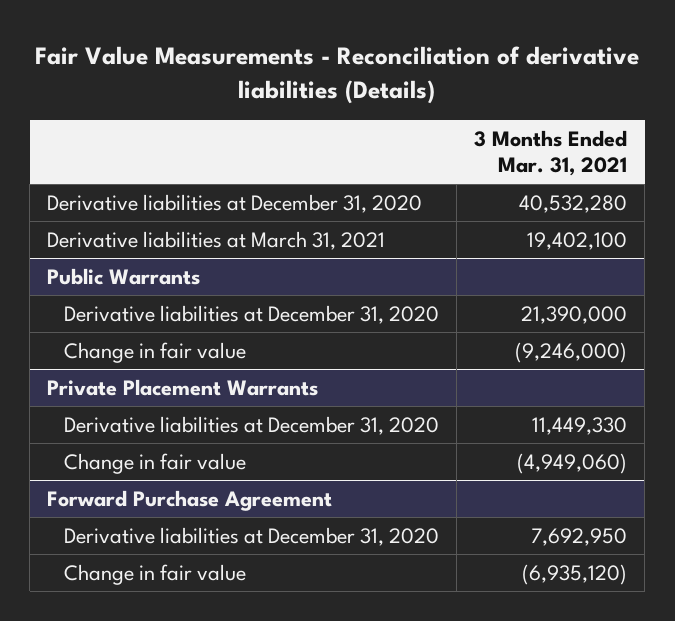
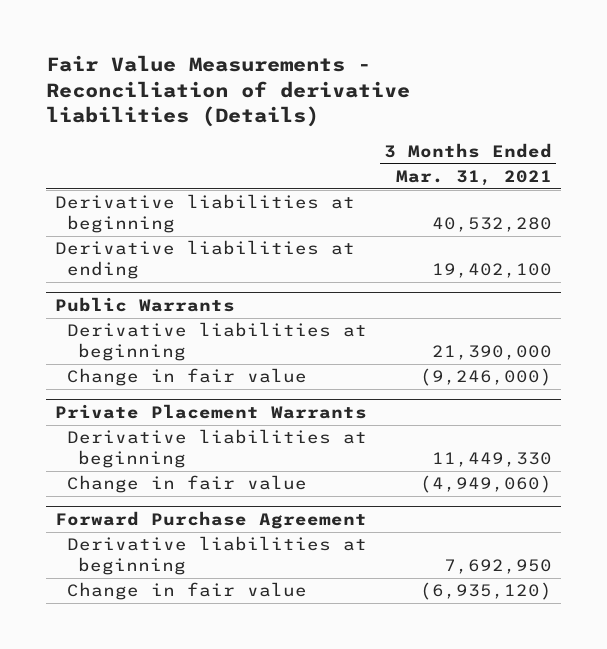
- Derivative liabilities at December 31, 2020 | 40,532,280
- Derivative liabilities at March 31, 2021 | 19,402,100
+ Derivative liabilities at beginning | 40,532,280
+ Derivative liabilities at ending | 19,402,100
@ Public Warrants
- Derivative liabilities at December 31, 2020 | 21,390,000
+ Derivative liabilities at beginning | 21,390,000
@ Private Placement Warrants
- Derivative liabilities at December 31, 2020 | 11,449,330
+ Derivative liabilities at beginning | 11,449,330
@ Forward Purchase Agreement
- Derivative liabilities at December 31, 2020 | 7,692,950
+ Derivative liabilities at beginning | 7,692,950

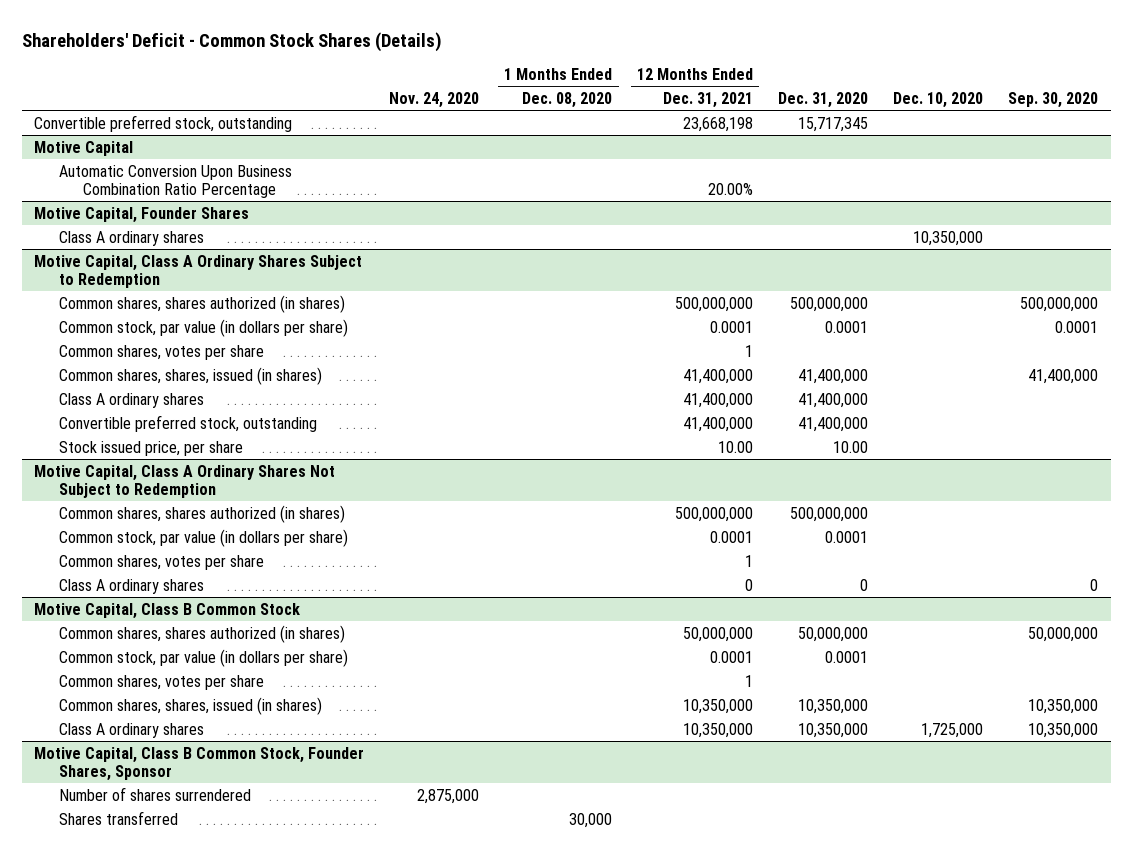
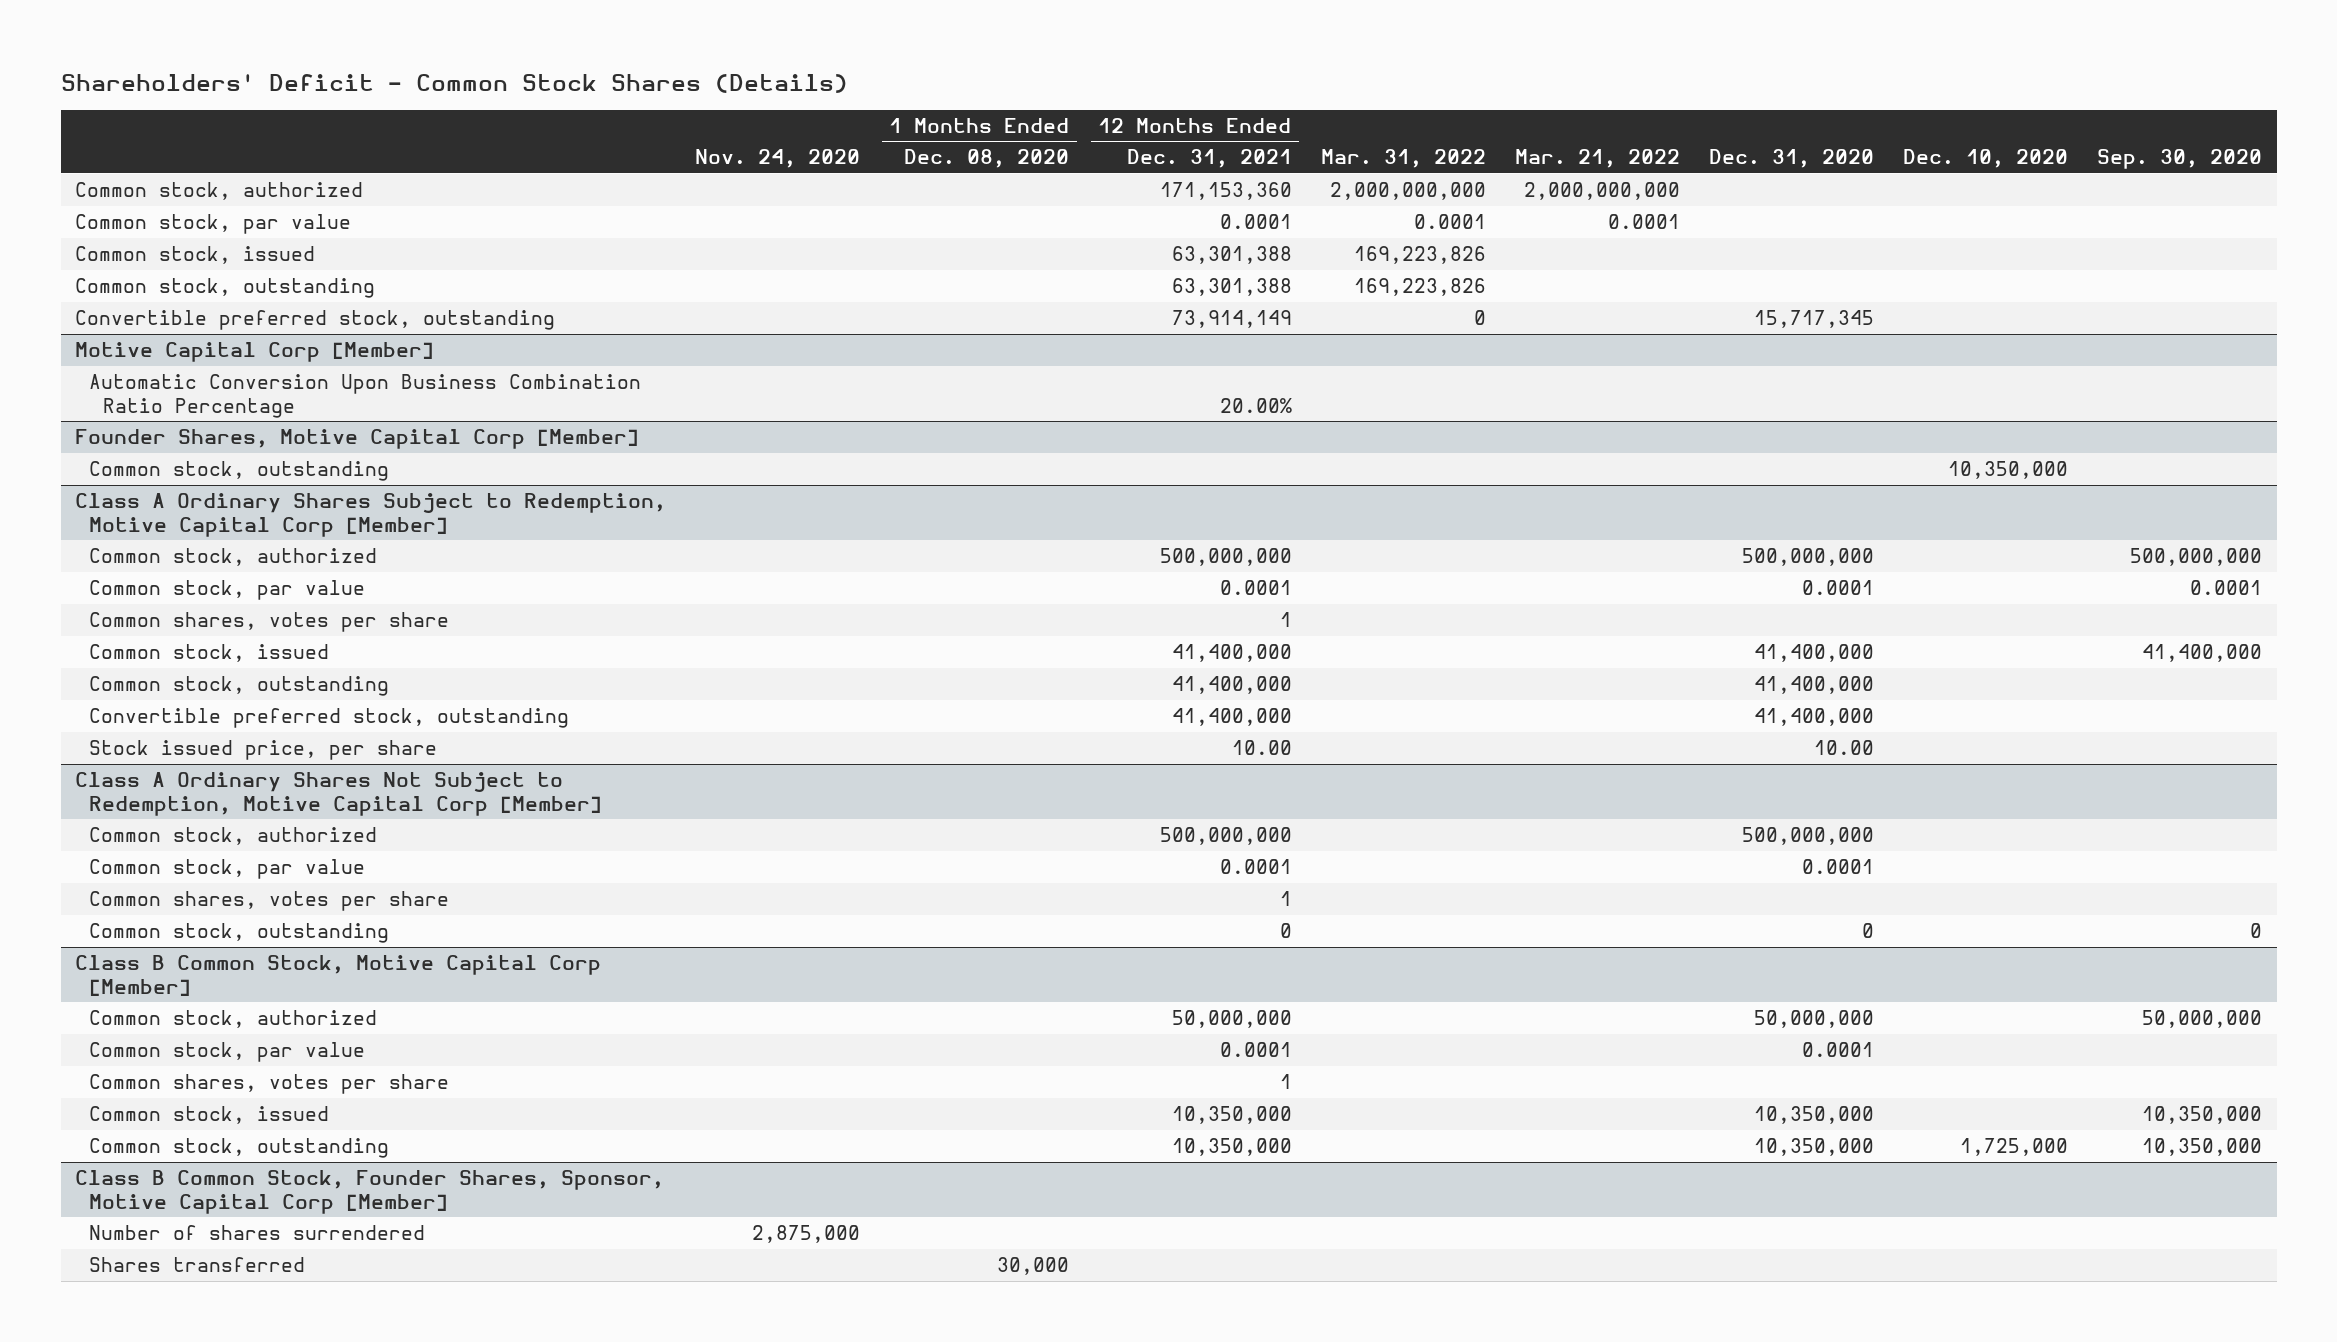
- | Nov. 24, 2020 | 1 Months Ended Dec. 08, 2020 | 12 Months Ended Dec. 31, 2021 | Dec. 31, 2020 | Dec. 10, 2020 | Sep. 30, 2020
+ | Nov. 24, 2020 | 1 Months Ended Dec. 08, 2020 | 12 Months Ended Dec. 31, 2021 | Mar. 31, 2022 | Mar. 21, 2022 | Dec. 31, 2020 | Dec. 10, 2020 | Sep. 30, 2020
- Convertible preferred stock, outstanding | | | 23,668,198 | 15,717,345 | |
- Motive Capital
+ Common stock, authorized | | | 171,153,360 | 2,000,000,000 | 2,000,000,000 | | |
+ Common stock, par value | | | 0.0001 | 0.0001 | 0.0001 | | |
+ Common stock, issued | | | 63,301,388 | 169,223,826 | | | |
+ Common stock, outstanding | | | 63,301,388 | 169,223,826 | | | |
+ Convertible preferred stock, outstanding | | | 73,914,149 | 0 | | 15,717,345 | |
+ Motive Capital Corp [Member]
- Motive Capital, Founder Shares
- Class A ordinary shares | | | | | 10,350,000 |
- Motive Capital, Class A Ordinary Shares Subject to Redemption
- Common shares, shares authorized (in shares) | | | 500,000,000 | 500,000,000 | | 500,000,000
- Common stock, par value (in dollars per share) | | | 0.0001 | 0.0001 | | 0.0001
+ Founder Shares, Motive Capital Corp [Member]
+ Common stock, outstanding | | | | | | | 10,350,000 |
+ Class A Ordinary Shares Subject to Redemption, Motive Capital Corp [Member]
+ Common stock, authorized | | | 500,000,000 | | | 500,000,000 | | 500,000,000
+ Common stock, par value | | | 0.0001 | | | 0.0001 | | 0.0001
- Common shares, shares, issued (in shares) | | | 41,400,000 | 41,400,000 | | 41,400,000
- Class A ordinary shares | | | 41,400,000 | 41,400,000 | |
+ Common stock, issued | | | 41,400,000 | | | 41,400,000 | | 41,400,000
+ Common stock, outstanding | | | 41,400,000 | | | 41,400,000 | |
- Motive Capital, Class A Ordinary Shares Not Subject to Redemption
- Common shares, shares authorized (in shares) | | | 500,000,000 | 500,000,000 | |
- Common stock, par value (in dollars per share) | | | 0.0001 | 0.0001 | |
+ Class A Ordinary Shares Not Subject to Redemption, Motive Capital Corp [Member]
+ Common stock, authorized | | | 500,000,000 | | | 500,000,000 | |
+ Common stock, par value | | | 0.0001 | | | 0.0001 | |
- Class A ordinary shares | | | 0 | 0 | | 0
- Motive Capital, Class B Common Stock
- Common shares, shares authorized (in shares) | | | 50,000,000 | 50,000,000 | | 50,000,000
- Common stock, par value (in dollars per share) | | | 0.0001 | 0.0001 | |
+ Common stock, outstanding | | | 0 | | | 0 | | 0
+ Class B Common Stock, Motive Capital Corp [Member]
+ Common stock, authorized | | | 50,000,000 | | | 50,000,000 | | 50,000,000
+ Common stock, par value | | | 0.0001 | | | 0.0001 | |
- Common shares, shares, issued (in shares) | | | 10,350,000 | 10,350,000 | | 10,350,000
- Class A ordinary shares | | | 10,350,000 | 10,350,000 | 1,725,000 | 10,350,000
- Motive Capital, Class B Common Stock, Founder Shares, Sponsor
+ Common stock, issued | | | 10,350,000 | | | 10,350,000 | | 10,350,000
+ Common stock, outstanding | | | 10,350,000 | | | 10,350,000 | 1,725,000 | 10,350,000
+ Class B Common Stock, Founder Shares, Sponsor, Motive Capital Corp [Member]

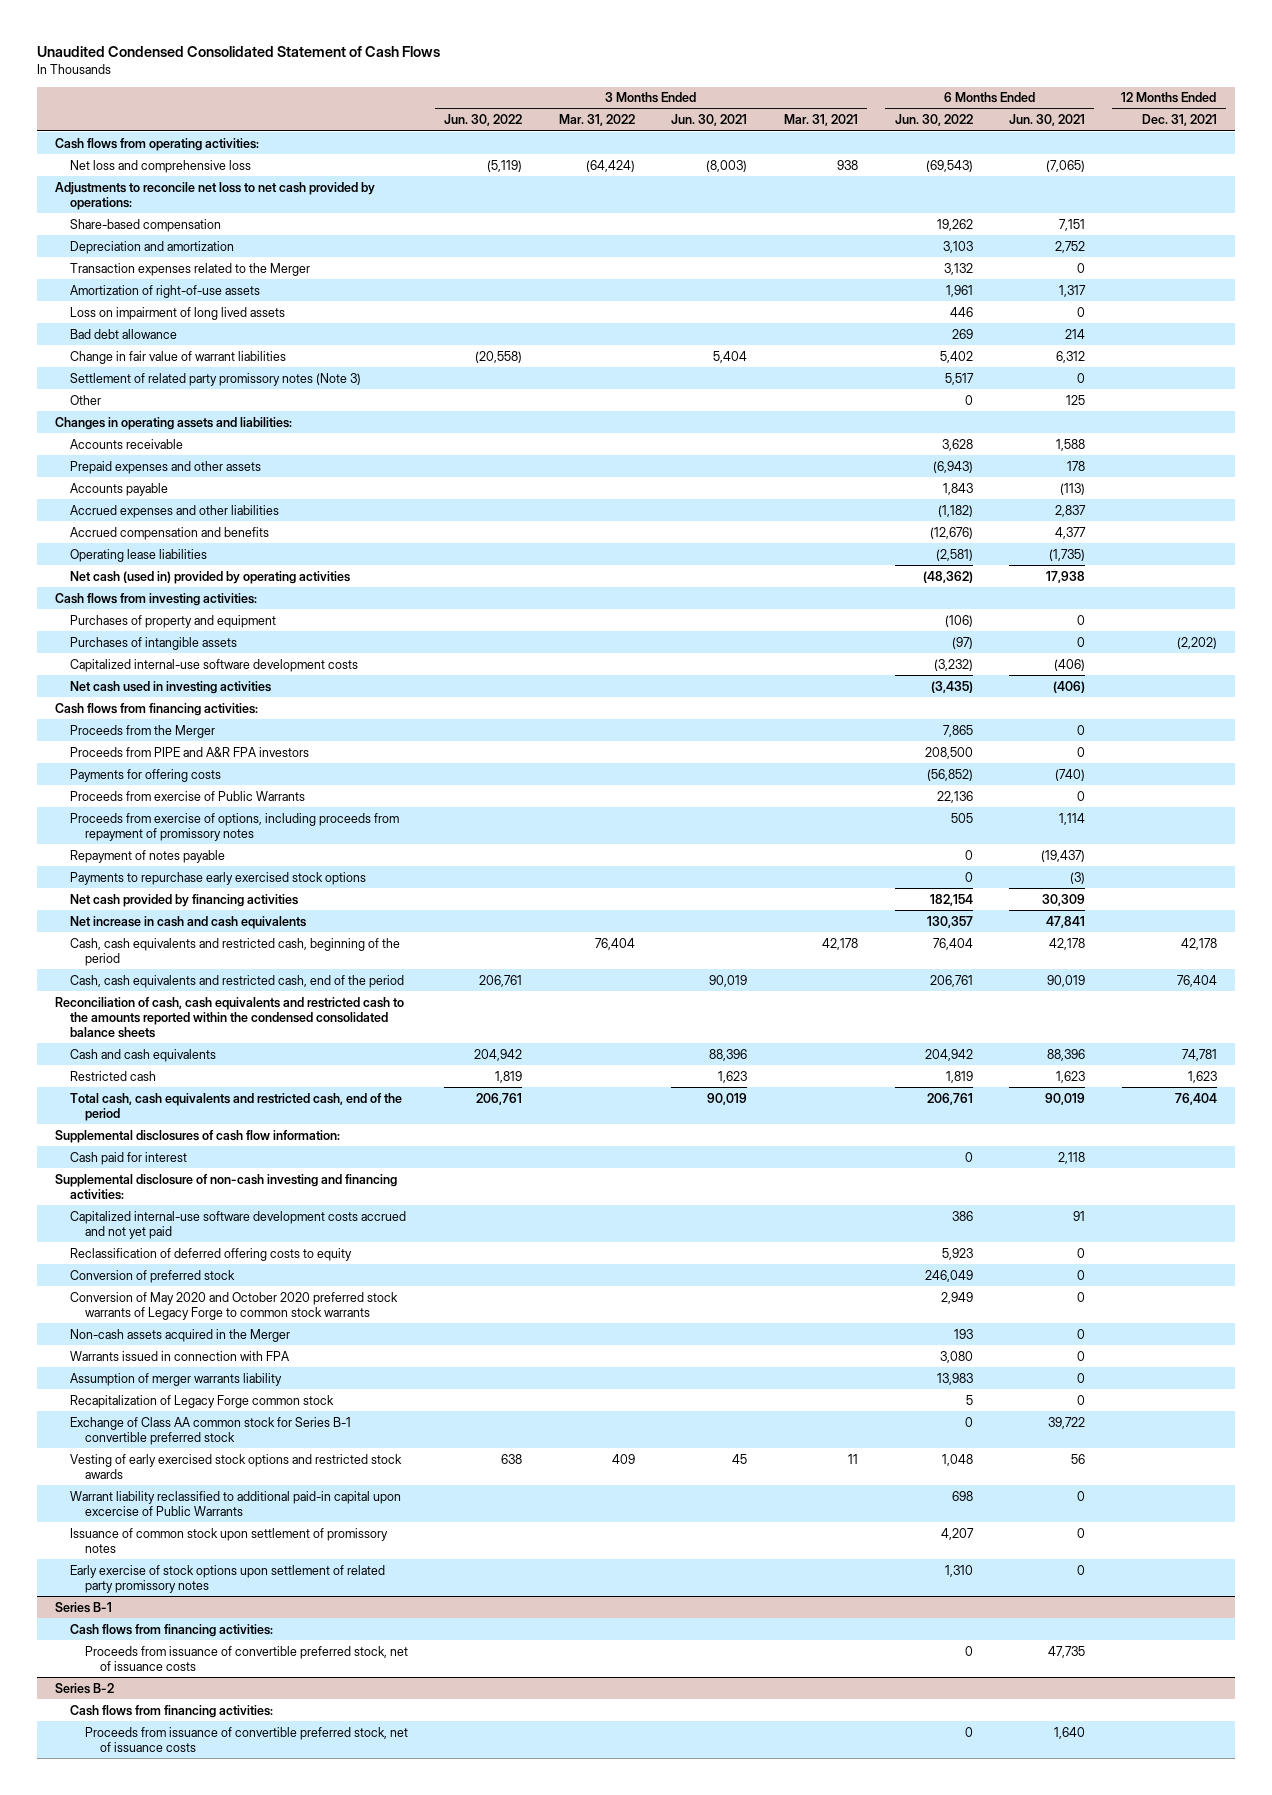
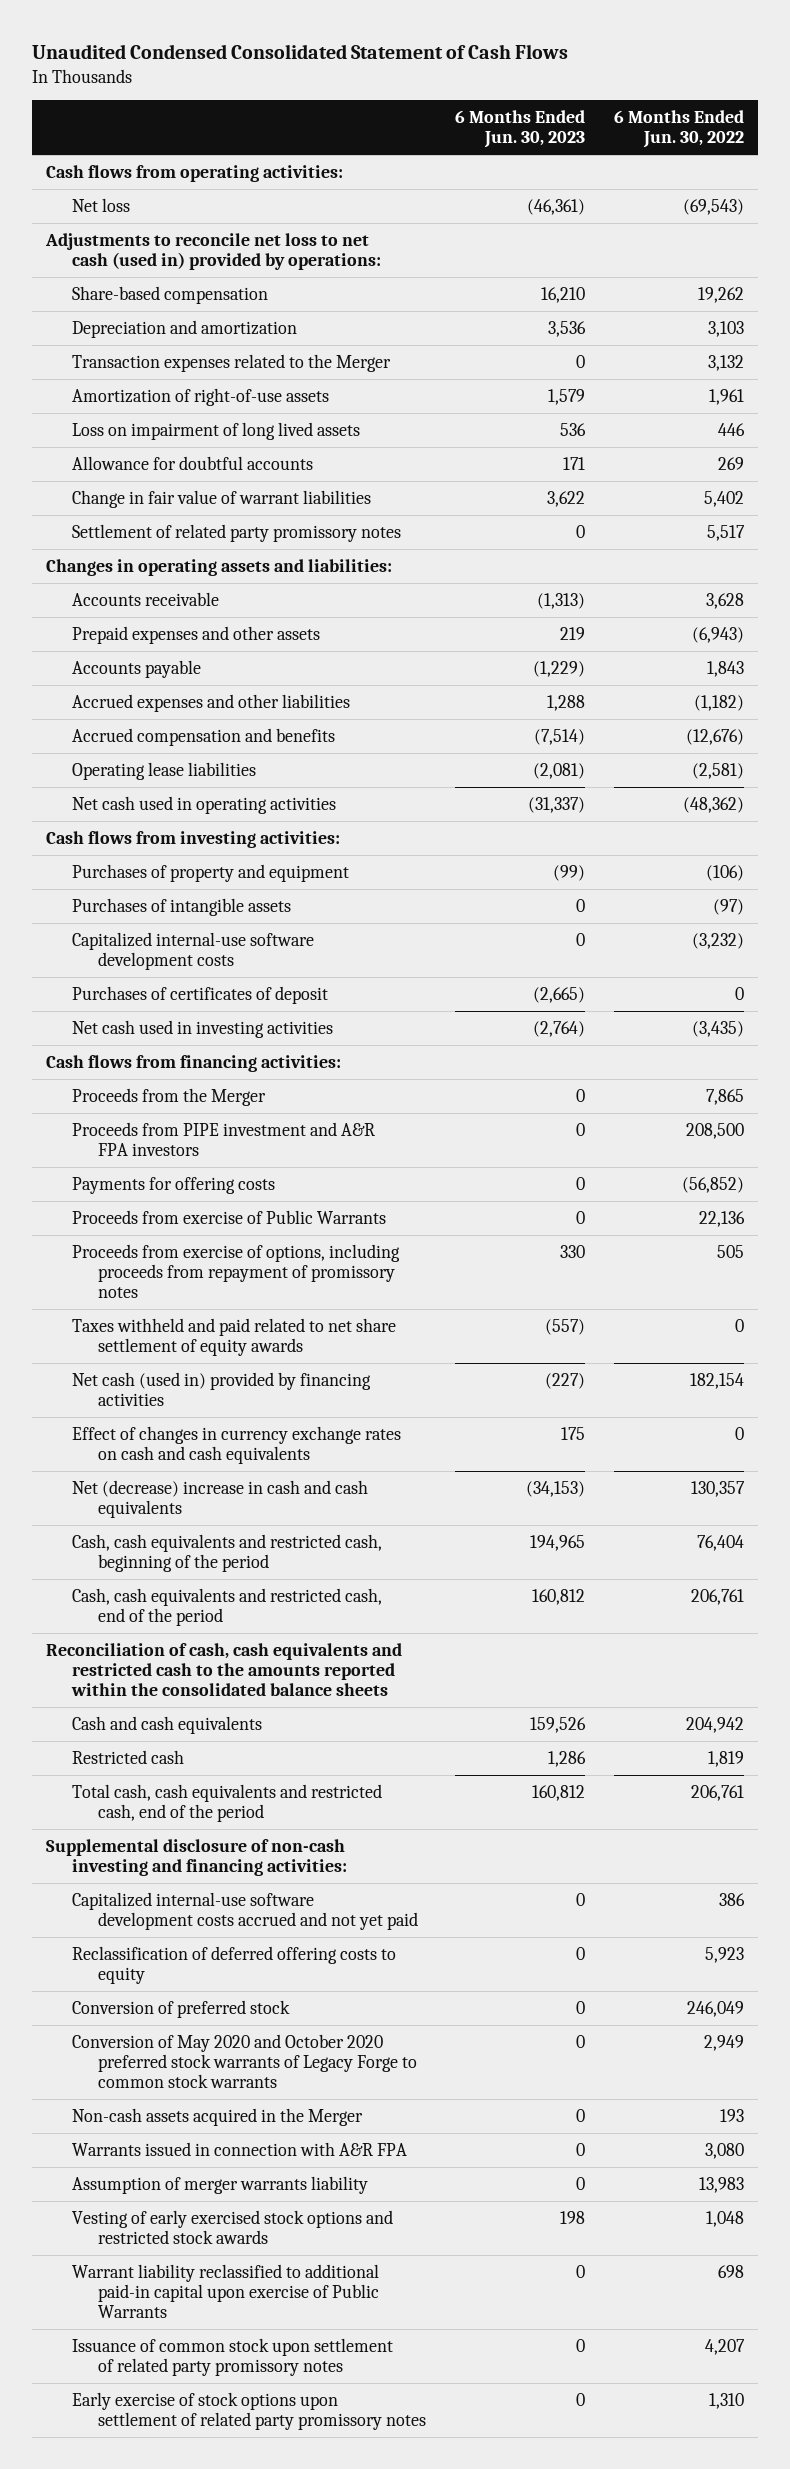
- | 3 Months Ended Jun. 30, 2022 | 3 Months Ended Mar. 31, 2022 | 3 Months Ended Jun. 30, 2021 | 3 Months Ended Mar. 31, 2021 | 6 Months Ended Jun. 30, 2022 | 6 Months Ended Jun. 30, 2021 | 12 Months Ended Dec. 31, 2021
+ | 6 Months Ended Jun. 30, 2023 | 6 Months Ended Jun. 30, 2022
- Net loss and comprehensive loss | (5,119) | (64,424) | (8,003) | 938 | (69,543) | (7,065) |
- Adjustments to reconcile net loss to net cash provided by operations:
+ Net loss | (46,361) | (69,543)
+ Adjustments to reconcile net loss to net cash (used in) provided by operations:
- Bad debt allowance | | | | | 269 | 214 |
+ Allowance for doubtful accounts | 171 | 269
- Settlement of related party promissory notes (Note 3) | | | | | 5,517 | 0 |
- Other | | | | | 0 | 125 |
+ Settlement of related party promissory notes | 0 | 5,517
- Net cash (used in) provided by operating activities | | | | | (48,362) | 17,938 |
+ Net cash used in operating activities | (31,337) | (48,362)
+ Purchases of certificates of deposit | (2,665) | 0
- Proceeds from PIPE and A&R FPA investors | | | | | 208,500 | 0 |
+ Proceeds from PIPE investment and A&R FPA investors | 0 | 208,500
- Repayment of notes payable | | | | | 0 | (19,437) |
- Payments to repurchase early exercised stock options | | | | | 0 | (3) |
- Net cash provided by financing activities | | | | | 182,154 | 30,309 |
- Net increase in cash and cash equivalents | | | | | 130,357 | 47,841 |
+ Taxes withheld and paid related to net share settlement of equity awards | (557) | 0
+ Net cash (used in) provided by financing activities | (227) | 182,154
+ Effect of changes in currency exchange rates on cash and cash equivalents | 175 | 0
+ Net (decrease) increase in cash and cash equivalents | (34,153) | 130,357
- Reconciliation of cash, cash equivalents and restricted cash to the amounts reported within the condensed consolidated balance sheets
+ Reconciliation of cash, cash equivalents and restricted cash to the amounts reported within the consolidated balance sheets
- Supplemental disclosures of cash flow information:
- Cash paid for interest | | | | | 0 | 2,118 |
- Warrants issued in connection with FPA | | | | | 3,080 | 0 |
+ Warrants issued in connection with A&R FPA | 0 | 3,080
- Recapitalization of Legacy Forge common stock | | | | | 5 | 0 |
- Exchange of Class AA common stock for Series B-1 convertible preferred stock | | | | | 0 | 39,722 |
- Warrant liability reclassified to additional paid-in capital upon excercise of Public Warrants | | | | | 698 | 0 |
- Issuance of common stock upon settlement of promissory notes | | | | | 4,207 | 0 |
+ Warrant liability reclassified to additional paid-in capital upon exercise of Public Warrants | 0 | 698
+ Issuance of common stock upon settlement of related party promissory notes | 0 | 4,207
- Series B-1
- Cash flows from financing activities:
- Proceeds from issuance of convertible preferred stock, net of issuance costs | | | | | 0 | 47,735 |
- Series B-2
- Cash flows from financing activities:
- Proceeds from issuance of convertible preferred stock, net of issuance costs | | | | | 0 | 1,640 |

